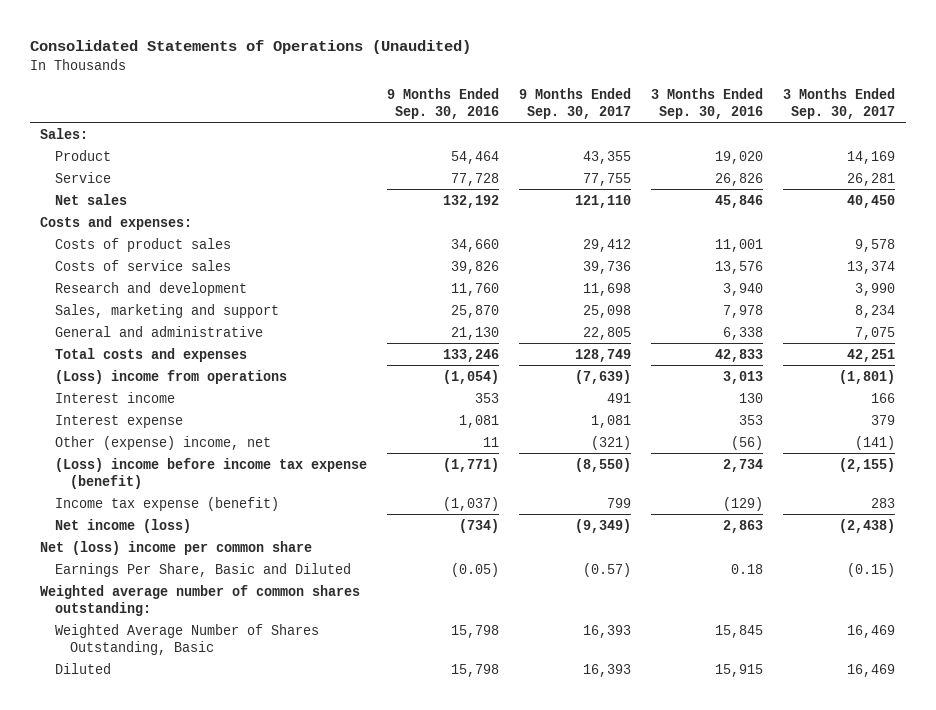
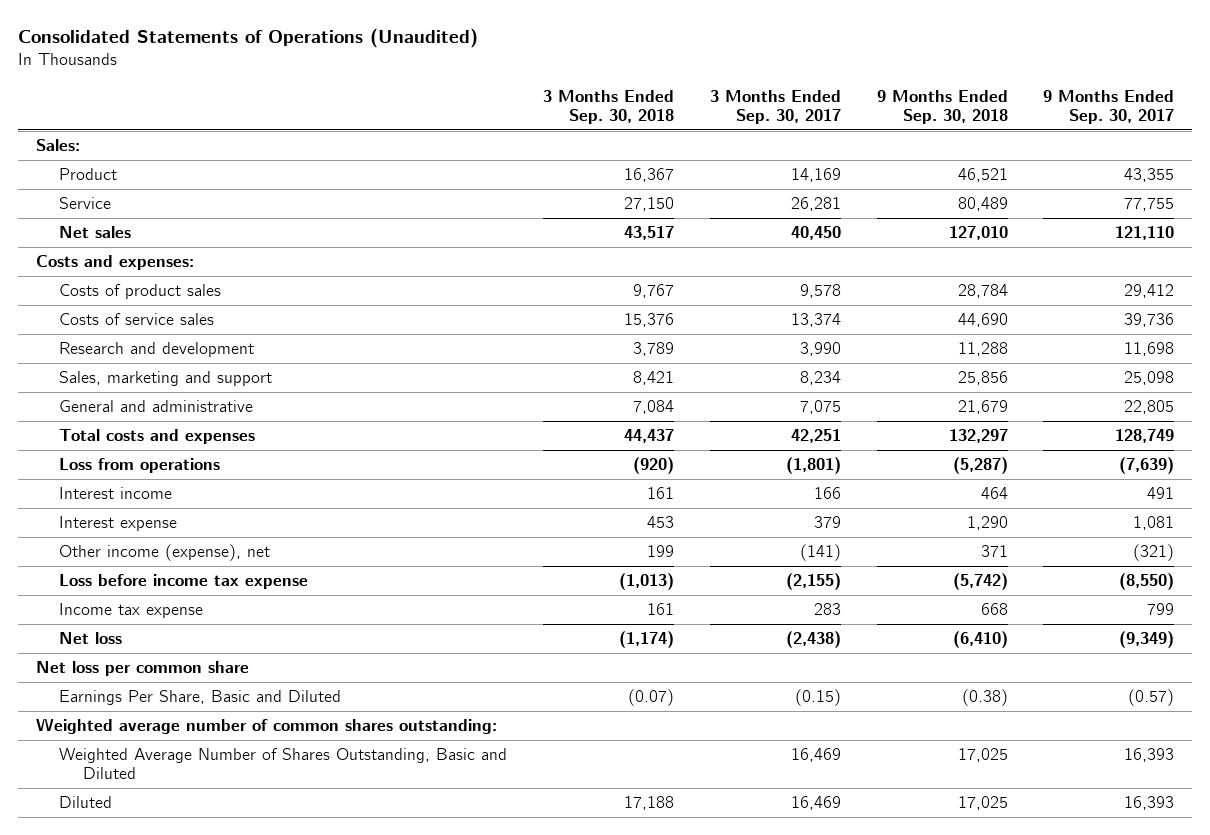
- | 9 Months Ended Sep. 30, 2016 | 9 Months Ended Sep. 30, 2017 | 3 Months Ended Sep. 30, 2016 | 3 Months Ended Sep. 30, 2017
+ | 3 Months Ended Sep. 30, 2018 | 3 Months Ended Sep. 30, 2017 | 9 Months Ended Sep. 30, 2018 | 9 Months Ended Sep. 30, 2017
- (Loss) income from operations | (1,054) | (7,639) | 3,013 | (1,801)
+ Loss from operations | (920) | (1,801) | (5,287) | (7,639)
- Other (expense) income, net | 11 | (321) | (56) | (141)
- (Loss) income before income tax expense (benefit) | (1,771) | (8,550) | 2,734 | (2,155)
- Income tax expense (benefit) | (1,037) | 799 | (129) | 283
- Net income (loss) | (734) | (9,349) | 2,863 | (2,438)
- Net (loss) income per common share
+ Other income (expense), net | 199 | (141) | 371 | (321)
+ Loss before income tax expense | (1,013) | (2,155) | (5,742) | (8,550)
+ Income tax expense | 161 | 283 | 668 | 799
+ Net loss | (1,174) | (2,438) | (6,410) | (9,349)
+ Net loss per common share
- Weighted Average Number of Shares Outstanding, Basic | 15,798 | 16,393 | 15,845 | 16,469
+ Weighted Average Number of Shares Outstanding, Basic and Diluted | | 16,469 | 17,025 | 16,393

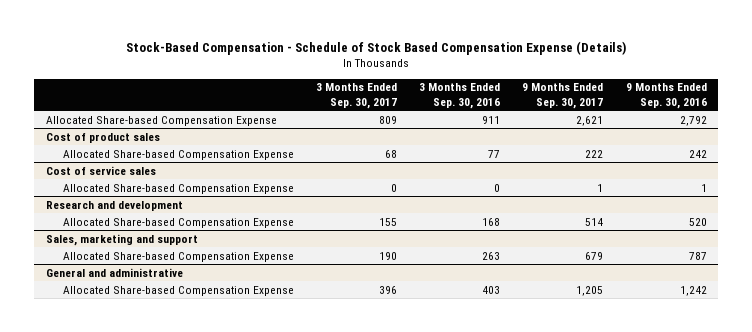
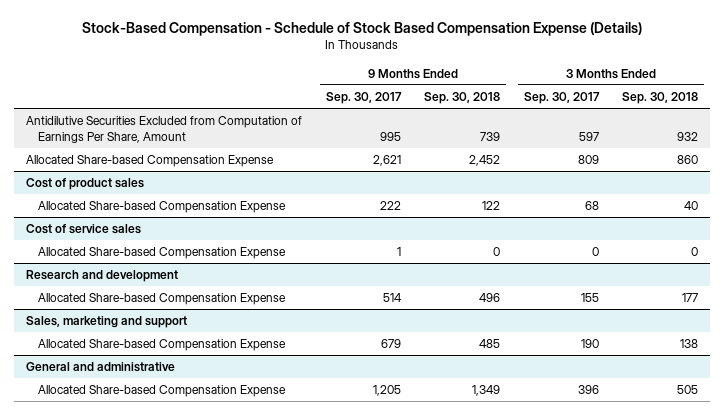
- | 3 Months Ended Sep. 30, 2017 | 3 Months Ended Sep. 30, 2016 | 9 Months Ended Sep. 30, 2017 | 9 Months Ended Sep. 30, 2016
+ | 9 Months Ended Sep. 30, 2017 | 9 Months Ended Sep. 30, 2018 | 3 Months Ended Sep. 30, 2017 | 3 Months Ended Sep. 30, 2018
+ Antidilutive Securities Excluded from Computation of Earnings Per Share, Amount | 995 | 739 | 597 | 932

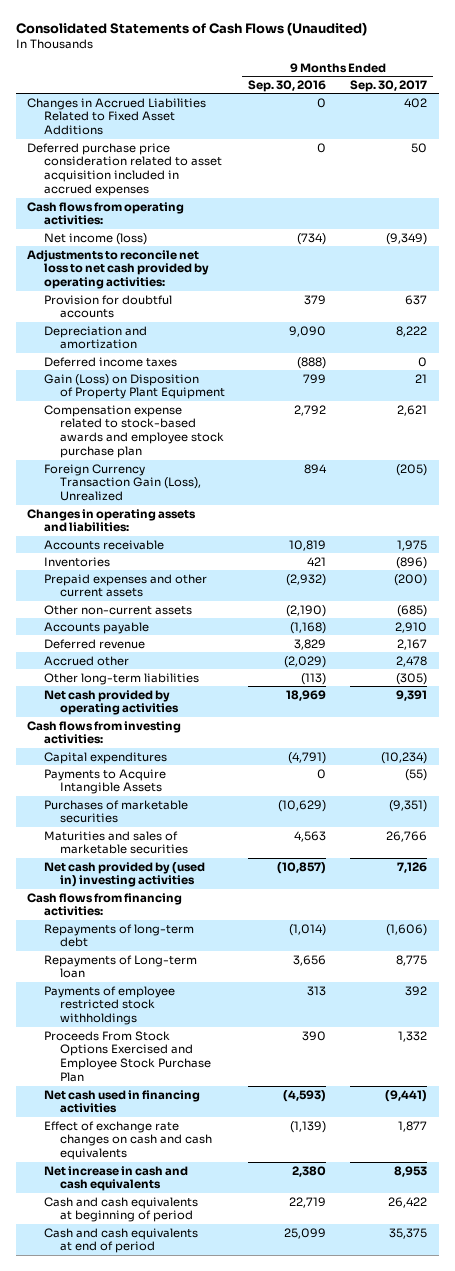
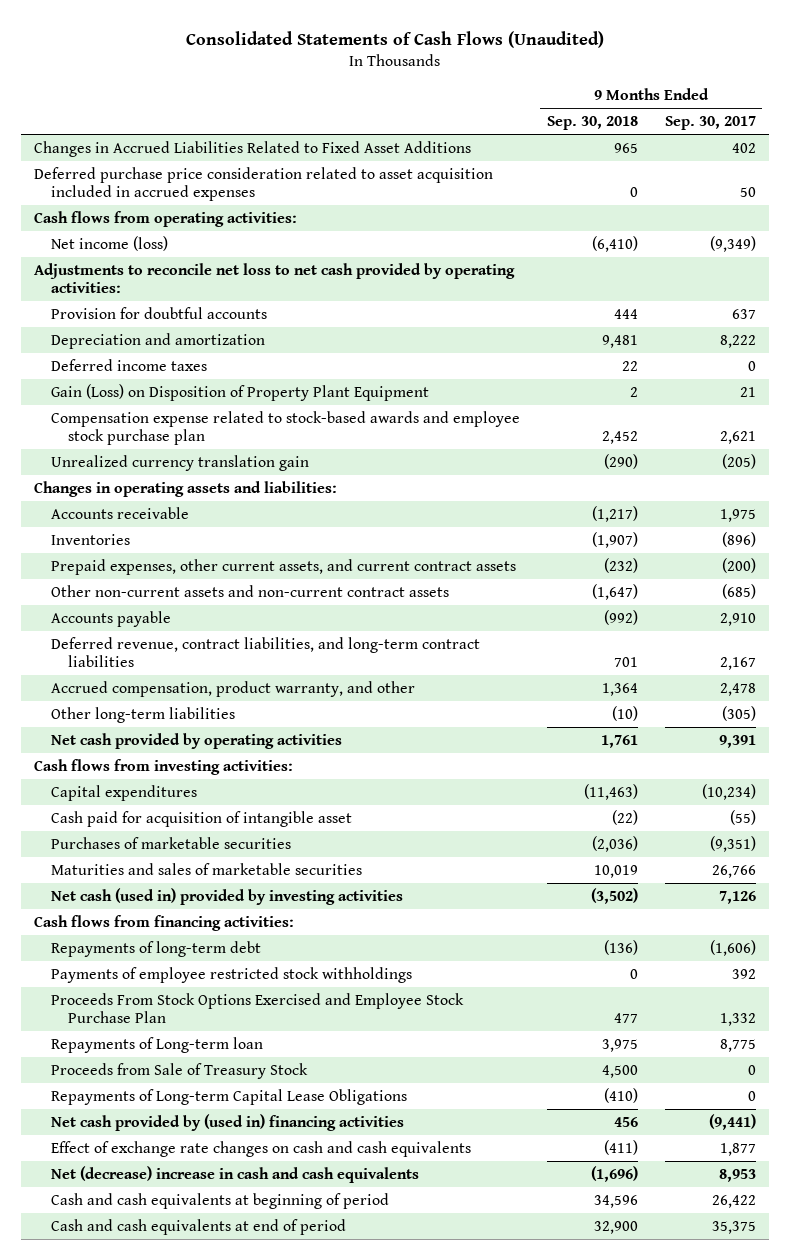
- | 9 Months Ended Sep. 30, 2016 | 9 Months Ended Sep. 30, 2017
+ | 9 Months Ended Sep. 30, 2018 | 9 Months Ended Sep. 30, 2017
- Foreign Currency Transaction Gain (Loss), Unrealized | 894 | (205)
+ Unrealized currency translation gain | (290) | (205)
- Prepaid expenses and other current assets | (2,932) | (200)
- Other non-current assets | (2,190) | (685)
+ Prepaid expenses, other current assets, and current contract assets | (232) | (200)
+ Other non-current assets and non-current contract assets | (1,647) | (685)
- Deferred revenue | 3,829 | 2,167
- Accrued other | (2,029) | 2,478
+ Deferred revenue, contract liabilities, and long-term contract liabilities | 701 | 2,167
+ Accrued compensation, product warranty, and other | 1,364 | 2,478
- Payments to Acquire Intangible Assets | 0 | (55)
+ Cash paid for acquisition of intangible asset | (22) | (55)
- Net cash provided by (used in) investing activities | (10,857) | 7,126
+ Net cash (used in) provided by investing activities | (3,502) | 7,126
- Net cash used in financing activities | (4,593) | (9,441)
moved down: Repayments of Long-term loan | 3,975 | 8,775
+ Proceeds from Sale of Treasury Stock | 4,500 | 0
+ Repayments of Long-term Capital Lease Obligations | (410) | 0
+ Net cash provided by (used in) financing activities | 456 | (9,441)
- Net increase in cash and cash equivalents | 2,380 | 8,953
+ Net (decrease) increase in cash and cash equivalents | (1,696) | 8,953

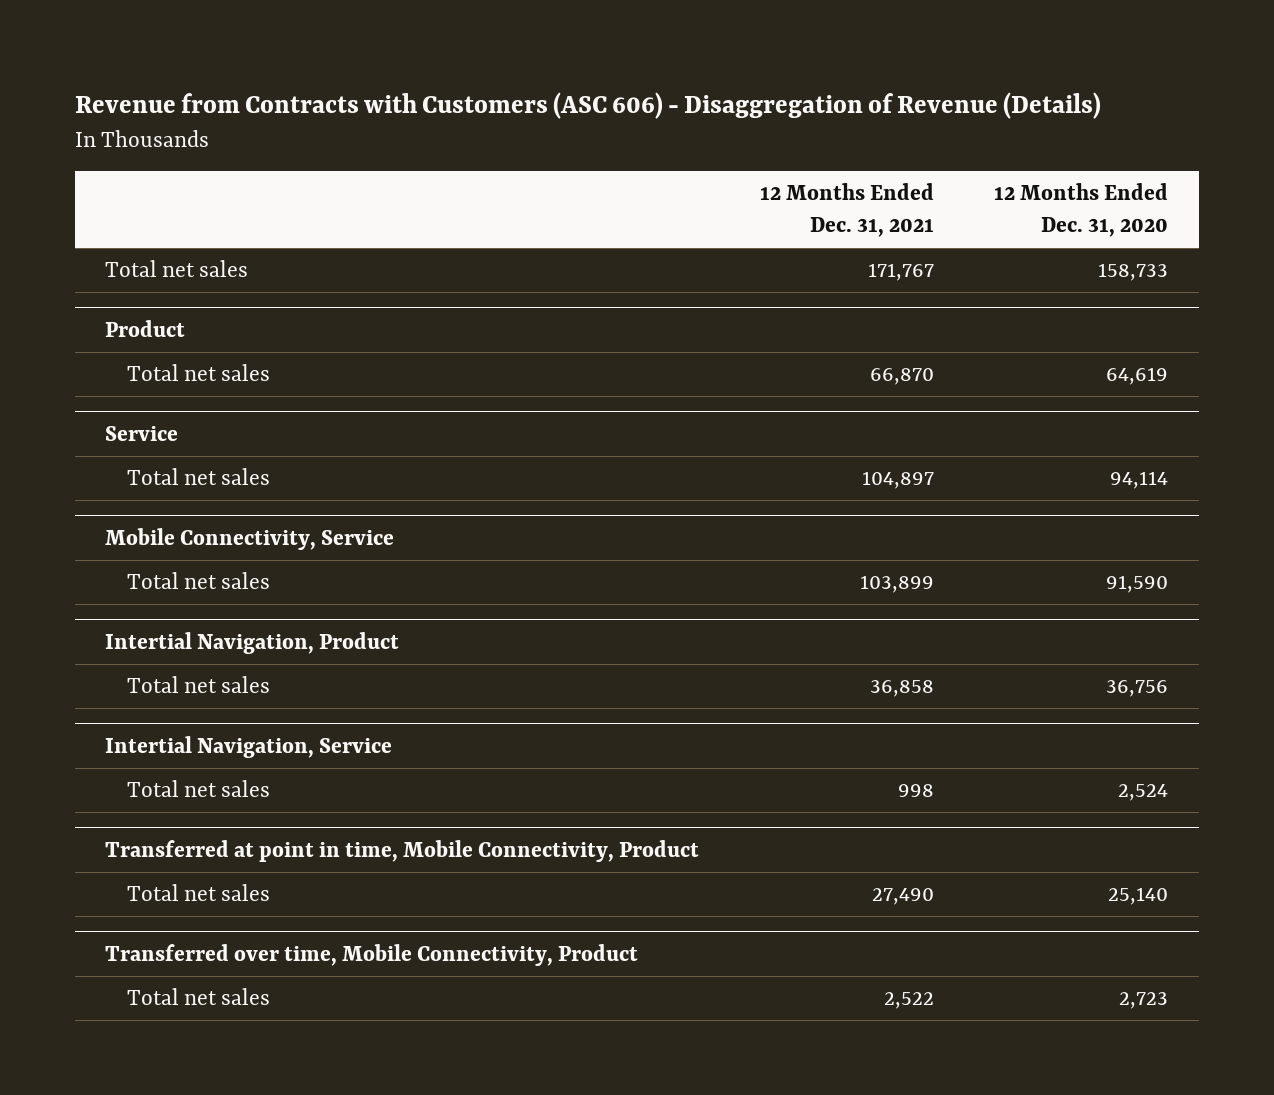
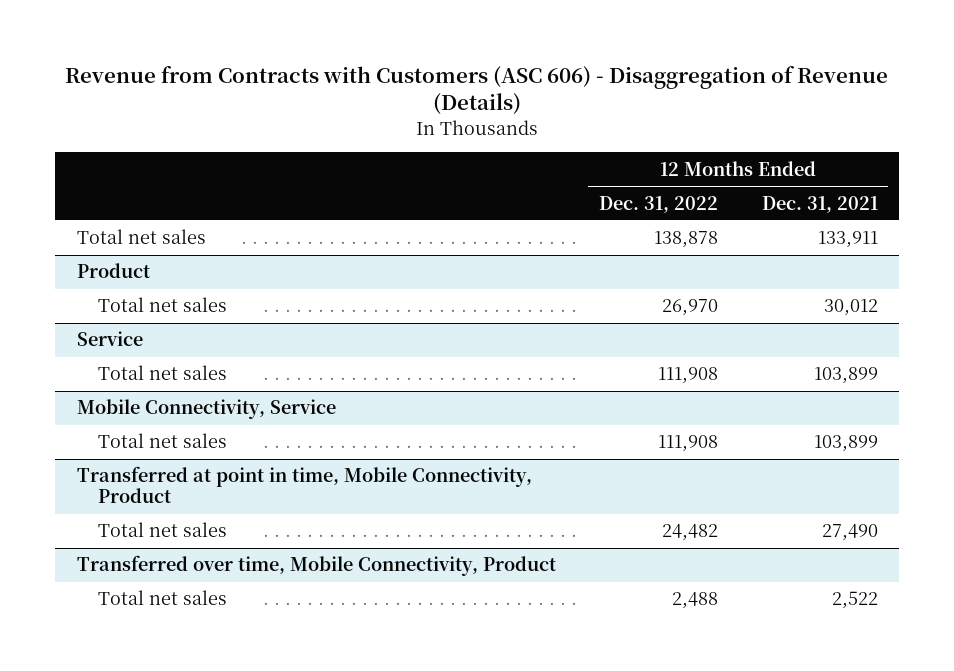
- | 12 Months Ended Dec. 31, 2021 | 12 Months Ended Dec. 31, 2020
+ | 12 Months Ended Dec. 31, 2022 | 12 Months Ended Dec. 31, 2021
- Total net sales | 171,767 | 158,733
+ Total net sales | 138,878 | 133,911
@ Product
- Total net sales | 66,870 | 64,619
+ Total net sales | 26,970 | 30,012
@ Service
- Total net sales | 104,897 | 94,114
+ Total net sales | 111,908 | 103,899
- Intertial Navigation, Product
- Total net sales | 36,858 | 36,756
- Intertial Navigation, Service
- Total net sales | 998 | 2,524

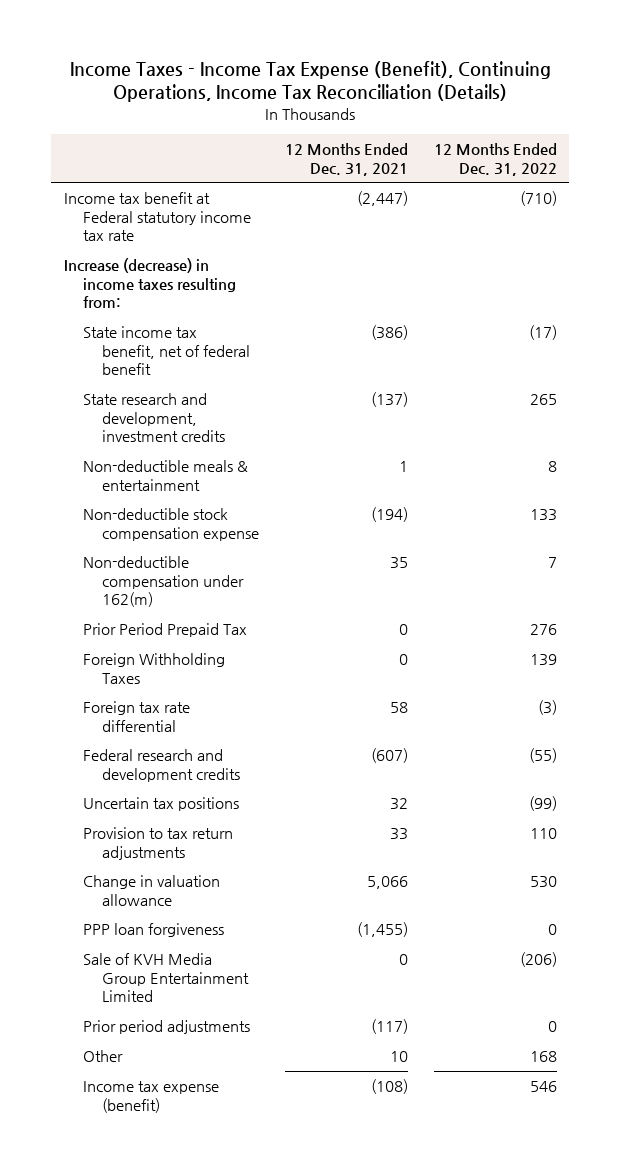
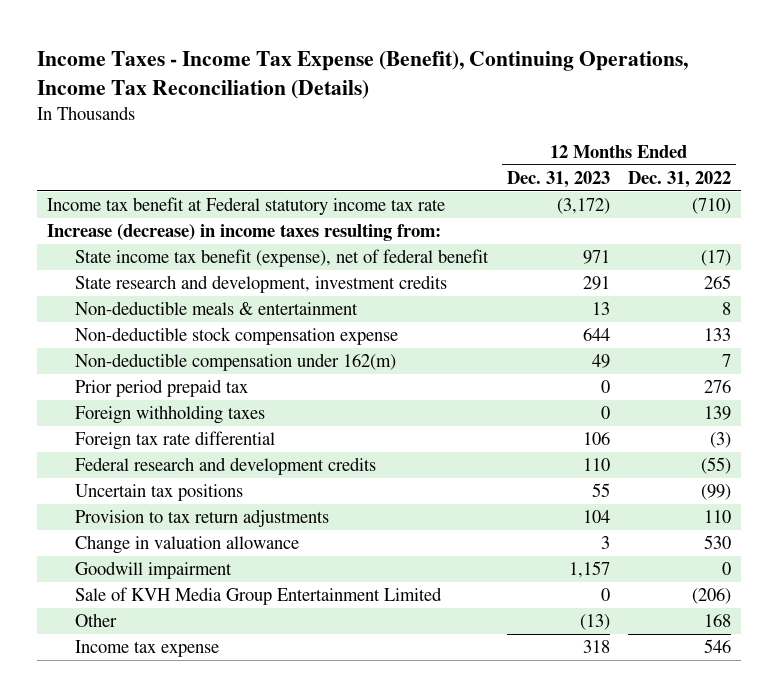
- | 12 Months Ended Dec. 31, 2021 | 12 Months Ended Dec. 31, 2022
+ | 12 Months Ended Dec. 31, 2023 | 12 Months Ended Dec. 31, 2022
- State income tax benefit, net of federal benefit | (386) | (17)
+ State income tax benefit (expense), net of federal benefit | 971 | (17)
- Prior Period Prepaid Tax | 0 | 276
- Foreign Withholding Taxes | 0 | 139
+ Prior period prepaid tax | 0 | 276
+ Foreign withholding taxes | 0 | 139
- PPP loan forgiveness | (1,455) | 0
+ Goodwill impairment | 1,157 | 0
- Prior period adjustments | (117) | 0
- Income tax expense (benefit) | (108) | 546
+ Income tax expense | 318 | 546

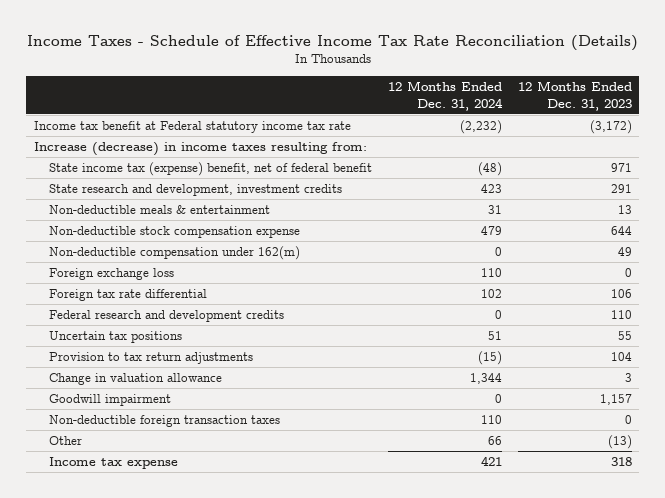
- Income Taxes - Income Tax Expense (Benefit), Continuing Operations, Income Tax Reconciliation (Details)
+ Income Taxes - Schedule of Effective Income Tax Rate Reconciliation (Details)
- | 12 Months Ended Dec. 31, 2023 | 12 Months Ended Dec. 31, 2022
+ | 12 Months Ended Dec. 31, 2024 | 12 Months Ended Dec. 31, 2023
- State income tax benefit (expense), net of federal benefit | 971 | (17)
+ State income tax (expense) benefit, net of federal benefit | (48) | 971
- Prior period prepaid tax | 0 | 276
- Foreign withholding taxes | 0 | 139
+ Foreign exchange loss | 110 | 0
- Sale of KVH Media Group Entertainment Limited | 0 | (206)
+ Non-deductible foreign transaction taxes | 110 | 0

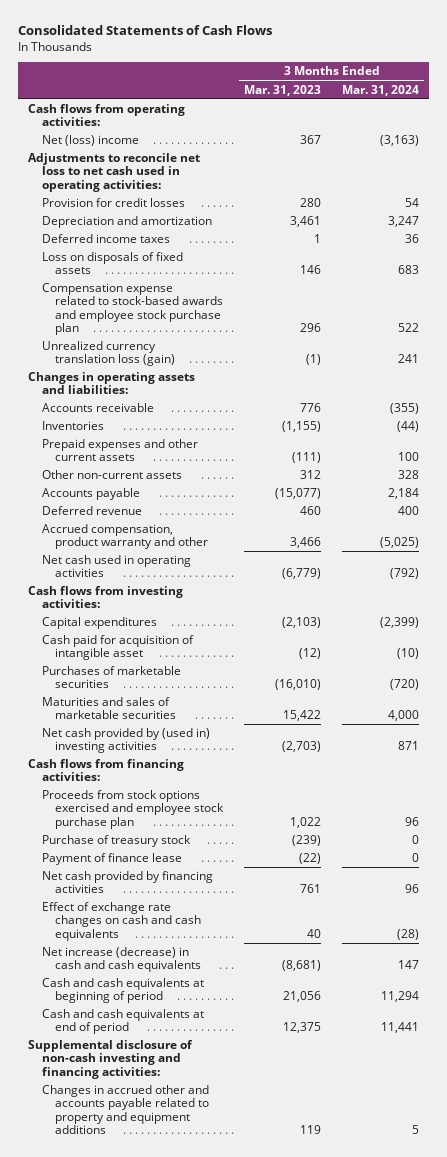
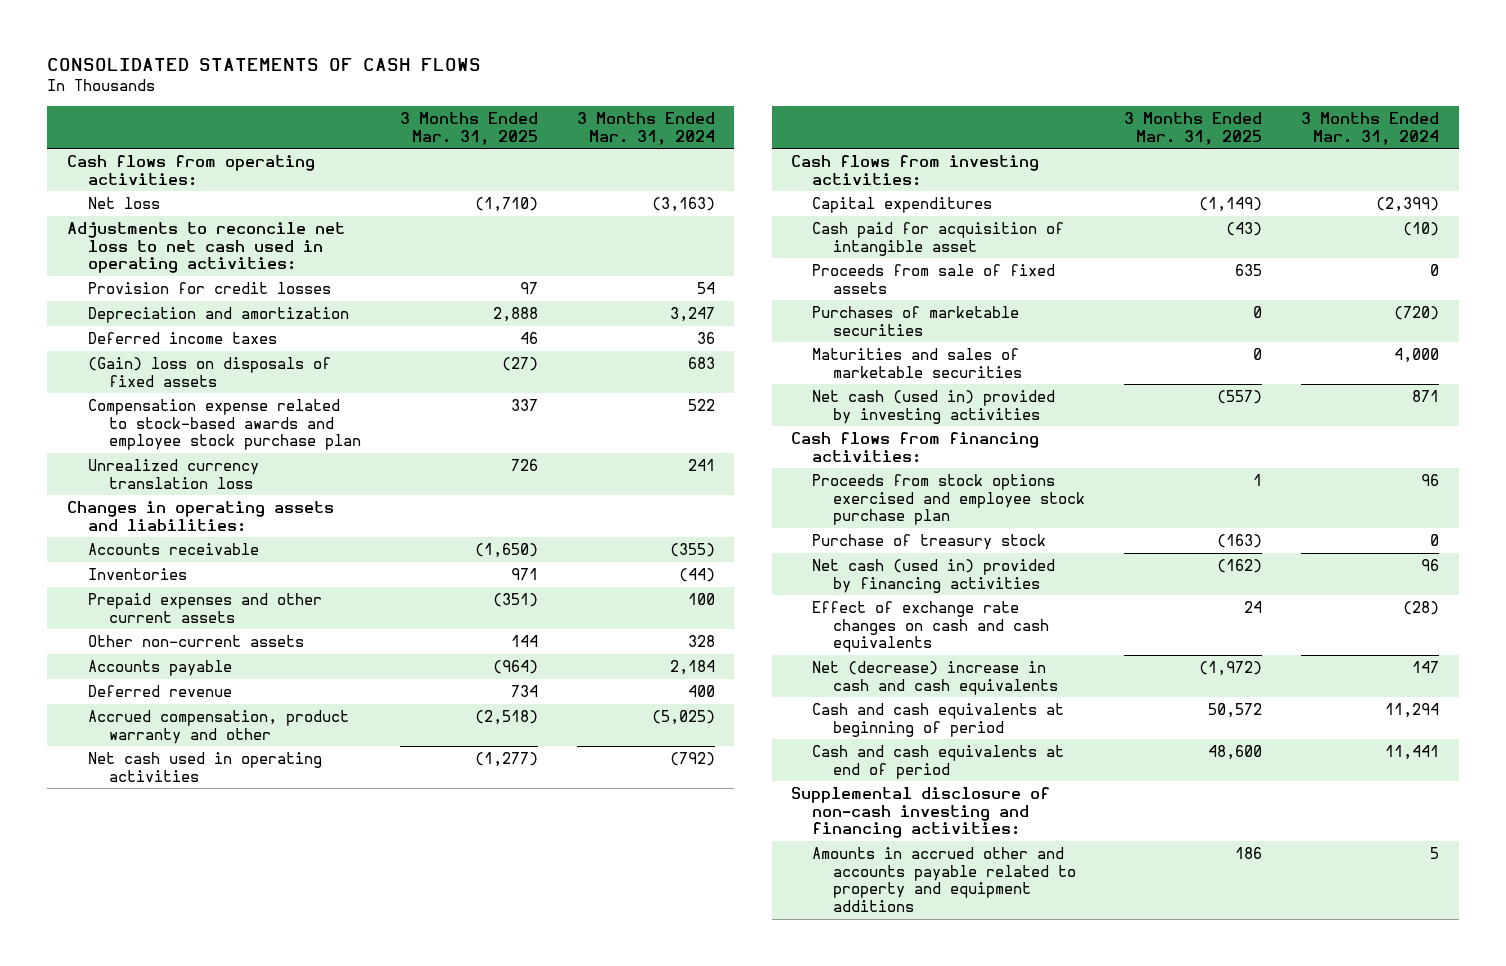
- Consolidated Statements of Cash Flows
+ CONSOLIDATED STATEMENTS OF CASH FLOWS
- | 3 Months Ended Mar. 31, 2023 | 3 Months Ended Mar. 31, 2024
+ | 3 Months Ended Mar. 31, 2025 | 3 Months Ended Mar. 31, 2024
- Net (loss) income | 367 | (3,163)
+ Net loss | (1,710) | (3,163)
- Loss on disposals of fixed assets | 146 | 683
+ (Gain) loss on disposals of fixed assets | (27) | 683
- Unrealized currency translation loss (gain) | (1) | 241
+ Unrealized currency translation loss | 726 | 241
+ Proceeds from sale of fixed assets | 635 | 0
- Net cash provided by (used in) investing activities | (2,703) | 871
+ Net cash (used in) provided by investing activities | (557) | 871
- Payment of finance lease | (22) | 0
- Net cash provided by financing activities | 761 | 96
+ Net cash (used in) provided by financing activities | (162) | 96
- Net increase (decrease) in cash and cash equivalents | (8,681) | 147
+ Net (decrease) increase in cash and cash equivalents | (1,972) | 147
- Changes in accrued other and accounts payable related to property and equipment additions | 119 | 5
+ Amounts in accrued other and accounts payable related to property and equipment additions | 186 | 5

